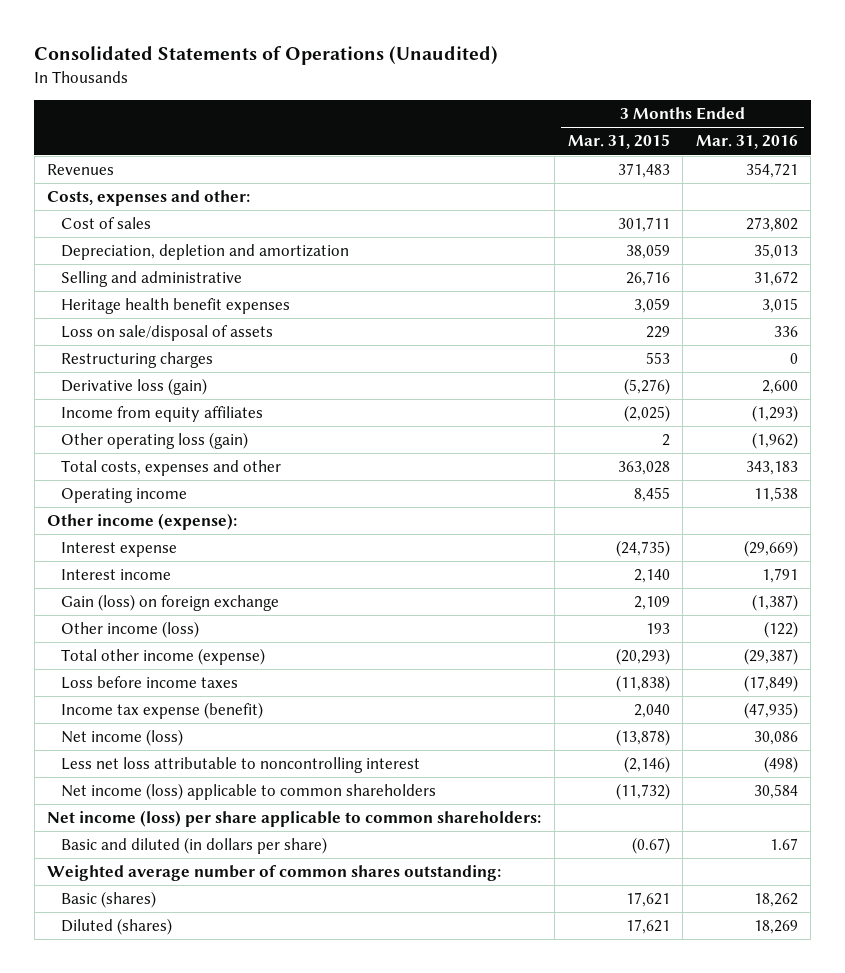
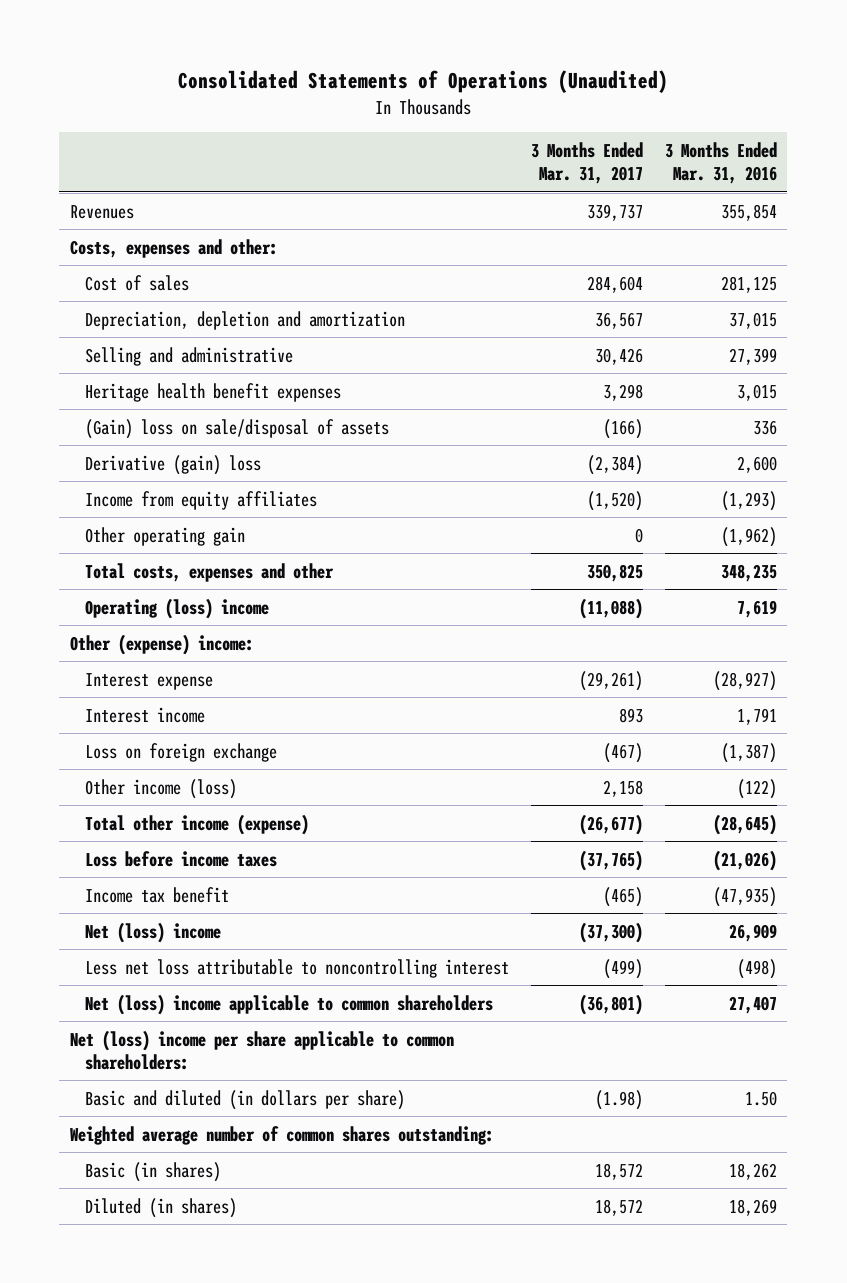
- | 3 Months Ended Mar. 31, 2015 | 3 Months Ended Mar. 31, 2016
+ | 3 Months Ended Mar. 31, 2017 | 3 Months Ended Mar. 31, 2016
- Revenues | 371,483 | 354,721
+ Revenues | 339,737 | 355,854
- Cost of sales | 301,711 | 273,802
- Depreciation, depletion and amortization | 38,059 | 35,013
- Selling and administrative | 26,716 | 31,672
+ Cost of sales | 284,604 | 281,125
+ Depreciation, depletion and amortization | 36,567 | 37,015
+ Selling and administrative | 30,426 | 27,399
- Loss on sale/disposal of assets | 229 | 336
- Restructuring charges | 553 | 0
- Derivative loss (gain) | (5,276) | 2,600
+ (Gain) loss on sale/disposal of assets | (166) | 336
+ Derivative (gain) loss | (2,384) | 2,600
- Other operating loss (gain) | 2 | (1,962)
- Total costs, expenses and other | 363,028 | 343,183
- Operating income | 8,455 | 11,538
- Other income (expense):
- Interest expense | (24,735) | (29,669)
+ Other operating gain | 0 | (1,962)
+ Total costs, expenses and other | 350,825 | 348,235
+ Operating (loss) income | (11,088) | 7,619
+ Other (expense) income:
+ Interest expense | (29,261) | (28,927)
- Gain (loss) on foreign exchange | 2,109 | (1,387)
+ Loss on foreign exchange | (467) | (1,387)
- Total other income (expense) | (20,293) | (29,387)
- Loss before income taxes | (11,838) | (17,849)
- Income tax expense (benefit) | 2,040 | (47,935)
- Net income (loss) | (13,878) | 30,086
+ Total other income (expense) | (26,677) | (28,645)
+ Loss before income taxes | (37,765) | (21,026)
+ Income tax benefit | (465) | (47,935)
+ Net (loss) income | (37,300) | 26,909
- Net income (loss) applicable to common shareholders | (11,732) | 30,584
- Net income (loss) per share applicable to common shareholders:
- Basic and diluted (in dollars per share) | (0.67) | 1.67
+ Net (loss) income applicable to common shareholders | (36,801) | 27,407
+ Net (loss) income per share applicable to common shareholders:
+ Basic and diluted (in dollars per share) | (1.98) | 1.50
- Basic (shares) | 17,621 | 18,262
- Diluted (shares) | 17,621 | 18,269
+ Basic (in shares) | 18,572 | 18,262
+ Diluted (in shares) | 18,572 | 18,269

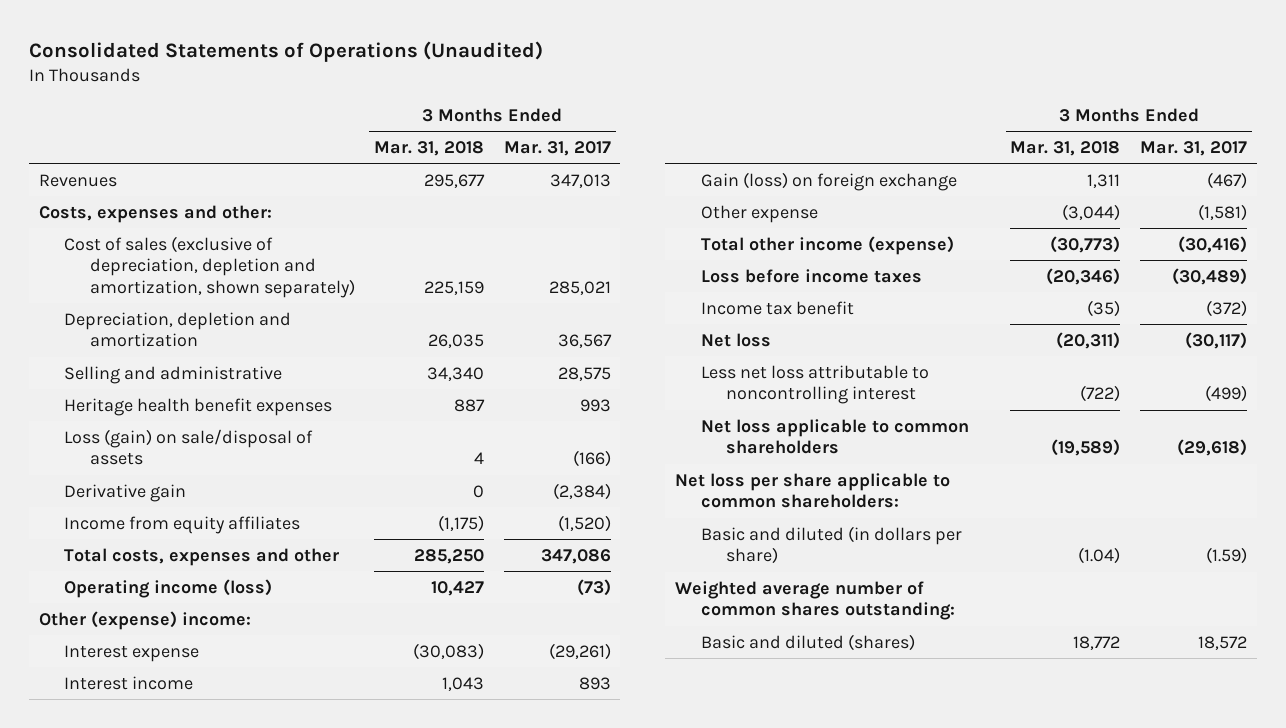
- | 3 Months Ended Mar. 31, 2017 | 3 Months Ended Mar. 31, 2016
+ | 3 Months Ended Mar. 31, 2018 | 3 Months Ended Mar. 31, 2017
- Revenues | 339,737 | 355,854
+ Revenues | 295,677 | 347,013
- Cost of sales | 284,604 | 281,125
+ Cost of sales (exclusive of depreciation, depletion and amortization, shown separately) | 225,159 | 285,021
- Selling and administrative | 30,426 | 27,399
- Heritage health benefit expenses | 3,298 | 3,015
- (Gain) loss on sale/disposal of assets | (166) | 336
- Derivative (gain) loss | (2,384) | 2,600
+ Selling and administrative | 34,340 | 28,575
+ Heritage health benefit expenses | 887 | 993
+ Loss (gain) on sale/disposal of assets | 4 | (166)
+ Derivative gain | 0 | (2,384)
- Other operating gain | 0 | (1,962)
- Total costs, expenses and other | 350,825 | 348,235
- Operating (loss) income | (11,088) | 7,619
+ Total costs, expenses and other | 285,250 | 347,086
+ Operating income (loss) | 10,427 | (73)
- Loss on foreign exchange | (467) | (1,387)
- Other income (loss) | 2,158 | (122)
- Total other income (expense) | (26,677) | (28,645)
- Loss before income taxes | (37,765) | (21,026)
- Income tax benefit | (465) | (47,935)
- Net (loss) income | (37,300) | 26,909
+ Gain (loss) on foreign exchange | 1,311 | (467)
+ Other expense | (3,044) | (1,581)
+ Total other income (expense) | (30,773) | (30,416)
+ Loss before income taxes | (20,346) | (30,489)
+ Income tax benefit | (35) | (372)
+ Net loss | (20,311) | (30,117)
- Net (loss) income applicable to common shareholders | (36,801) | 27,407
- Net (loss) income per share applicable to common shareholders:
- Basic and diluted (in dollars per share) | (1.98) | 1.50
+ Net loss applicable to common shareholders | (19,589) | (29,618)
+ Net loss per share applicable to common shareholders:
+ Basic and diluted (in dollars per share) | (1.04) | (1.59)
- Basic (in shares) | 18,572 | 18,262
- Diluted (in shares) | 18,572 | 18,269
+ Basic and diluted (shares) | 18,772 | 18,572

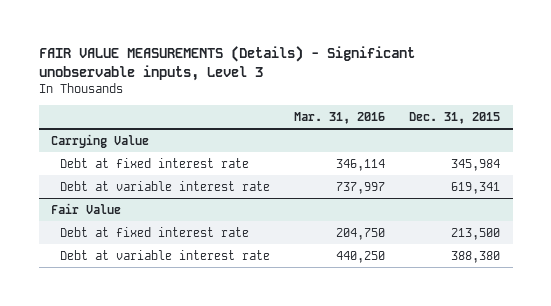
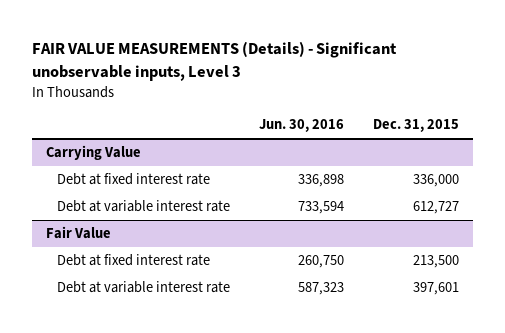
- | Mar. 31, 2016 | Dec. 31, 2015
+ | Jun. 30, 2016 | Dec. 31, 2015
@ Carrying Value
- Debt at fixed interest rate | 346,114 | 345,984
- Debt at variable interest rate | 737,997 | 619,341
+ Debt at fixed interest rate | 336,898 | 336,000
+ Debt at variable interest rate | 733,594 | 612,727
@ Fair Value
- Debt at variable interest rate | 440,250 | 388,380
+ Debt at variable interest rate | 587,323 | 397,601

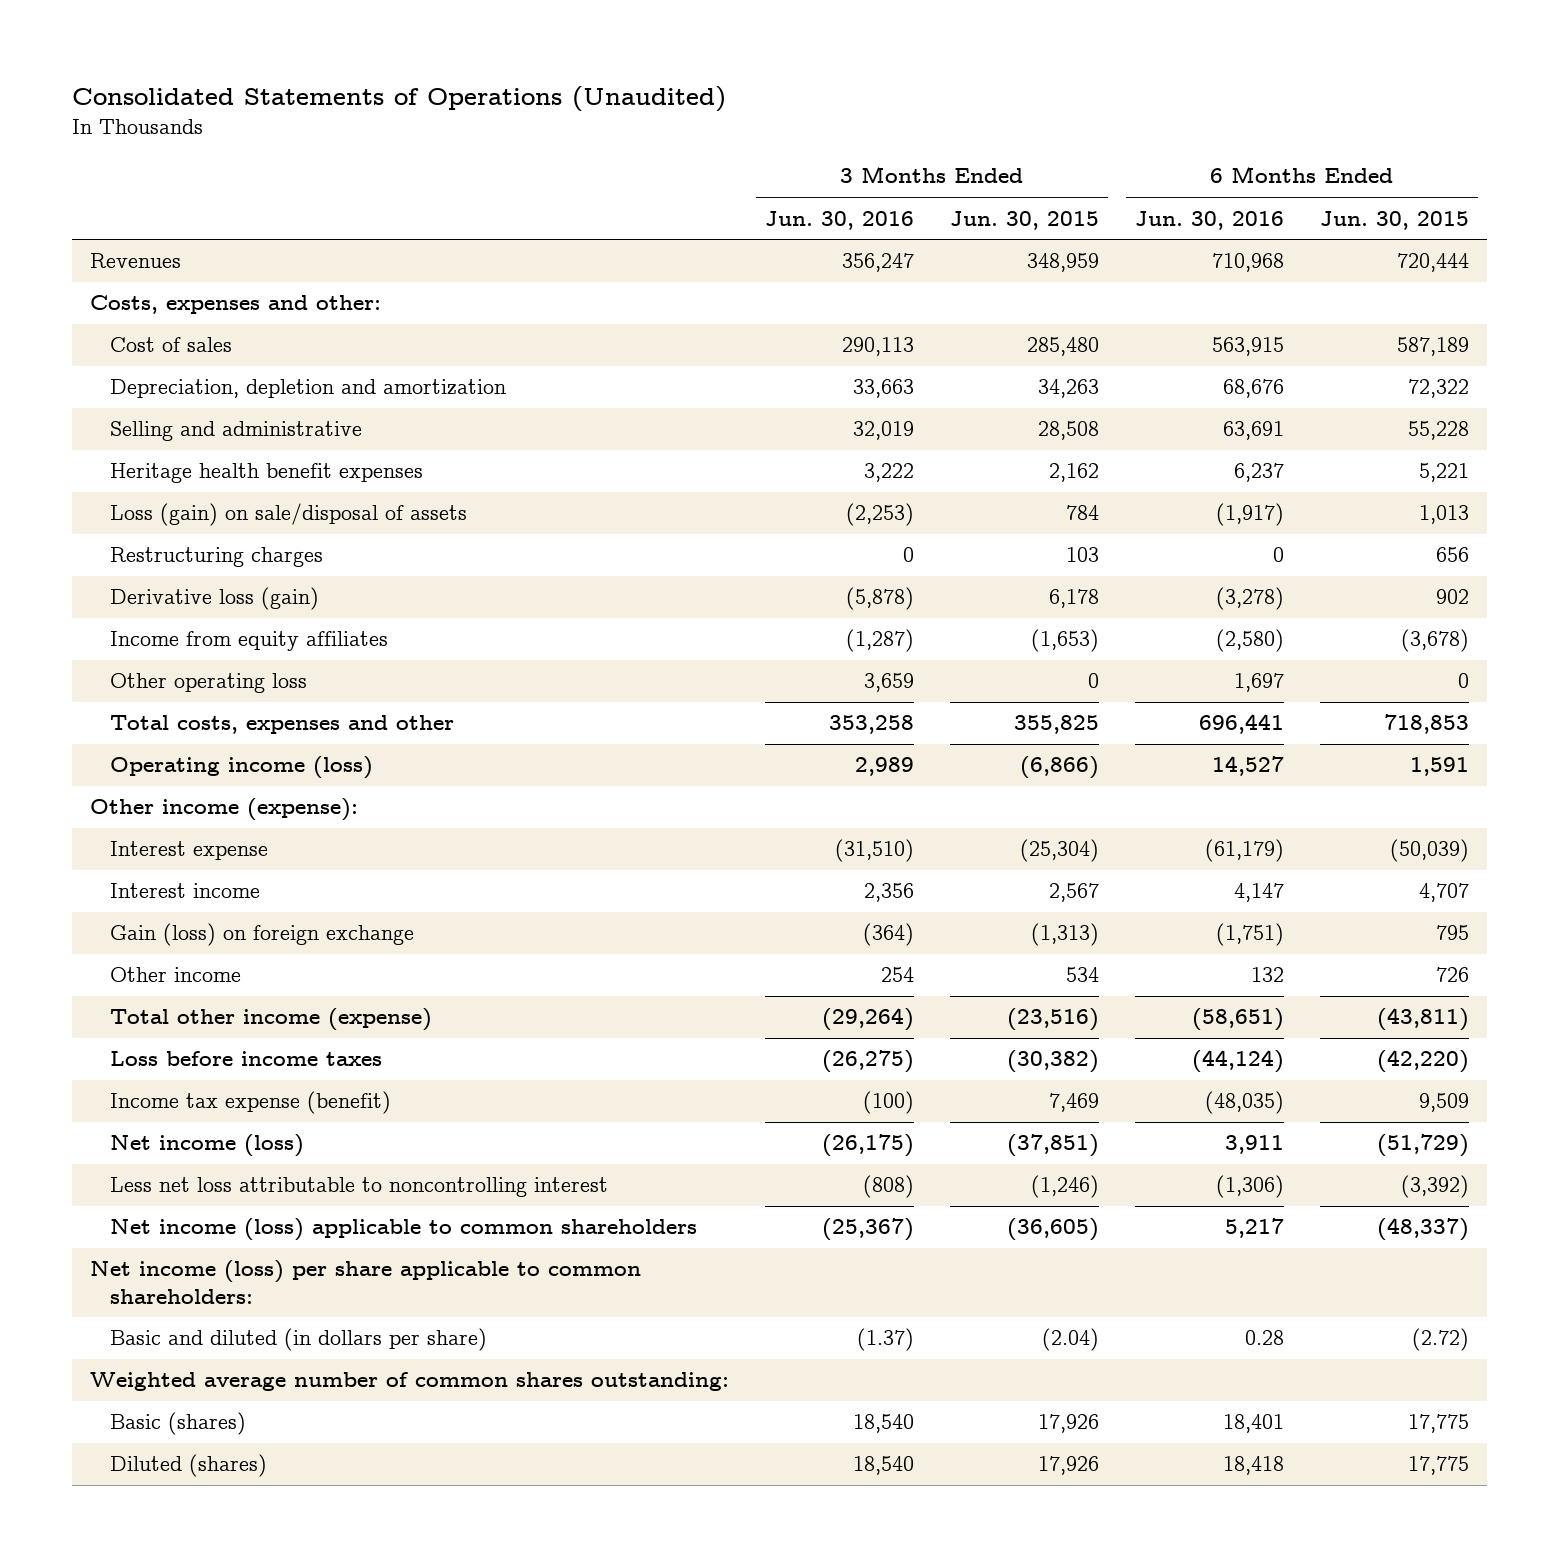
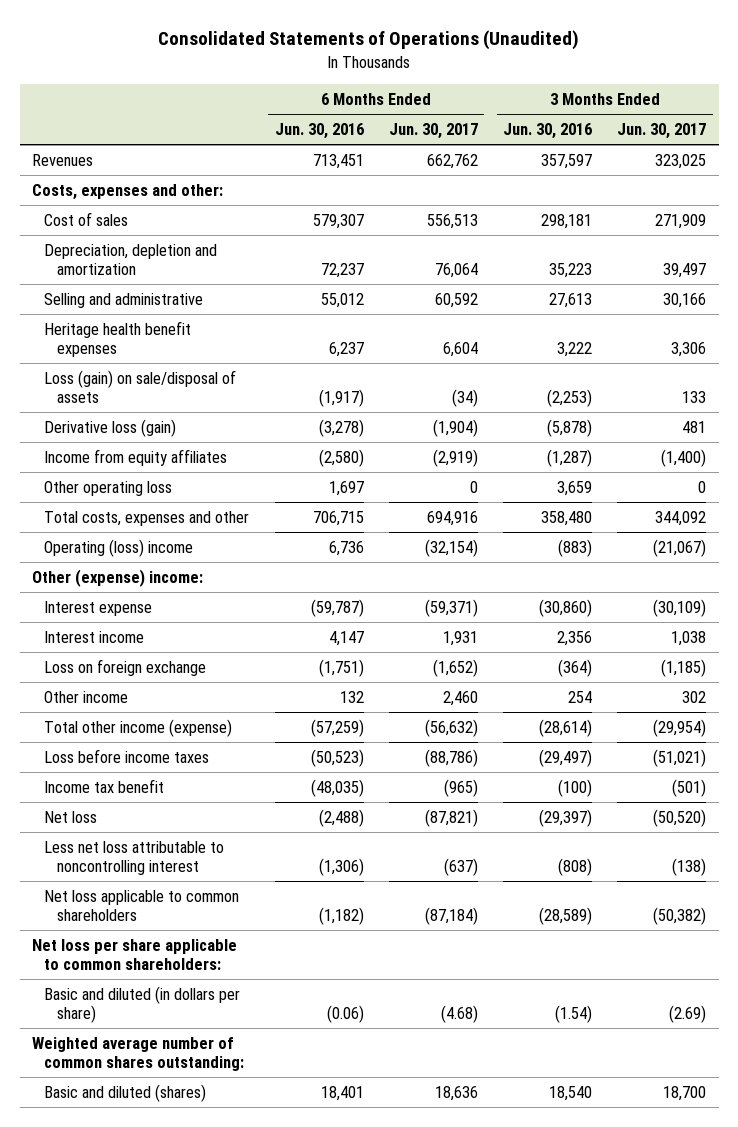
- | 3 Months Ended Jun. 30, 2016 | 3 Months Ended Jun. 30, 2015 | 6 Months Ended Jun. 30, 2016 | 6 Months Ended Jun. 30, 2015
+ | 6 Months Ended Jun. 30, 2016 | 6 Months Ended Jun. 30, 2017 | 3 Months Ended Jun. 30, 2016 | 3 Months Ended Jun. 30, 2017
- Revenues | 356,247 | 348,959 | 710,968 | 720,444
+ Revenues | 713,451 | 662,762 | 357,597 | 323,025
- Cost of sales | 290,113 | 285,480 | 563,915 | 587,189
- Depreciation, depletion and amortization | 33,663 | 34,263 | 68,676 | 72,322
- Selling and administrative | 32,019 | 28,508 | 63,691 | 55,228
+ Cost of sales | 579,307 | 556,513 | 298,181 | 271,909
+ Depreciation, depletion and amortization | 72,237 | 76,064 | 35,223 | 39,497
+ Selling and administrative | 55,012 | 60,592 | 27,613 | 30,166
- Restructuring charges | 0 | 103 | 0 | 656
- Total costs, expenses and other | 353,258 | 355,825 | 696,441 | 718,853
- Operating income (loss) | 2,989 | (6,866) | 14,527 | 1,591
- Other income (expense):
- Interest expense | (31,510) | (25,304) | (61,179) | (50,039)
+ Total costs, expenses and other | 706,715 | 694,916 | 358,480 | 344,092
+ Operating (loss) income | 6,736 | (32,154) | (883) | (21,067)
+ Other (expense) income:
+ Interest expense | (59,787) | (59,371) | (30,860) | (30,109)
- Gain (loss) on foreign exchange | (364) | (1,313) | (1,751) | 795
+ Loss on foreign exchange | (1,751) | (1,652) | (364) | (1,185)
- Total other income (expense) | (29,264) | (23,516) | (58,651) | (43,811)
- Loss before income taxes | (26,275) | (30,382) | (44,124) | (42,220)
- Income tax expense (benefit) | (100) | 7,469 | (48,035) | 9,509
- Net income (loss) | (26,175) | (37,851) | 3,911 | (51,729)
+ Total other income (expense) | (57,259) | (56,632) | (28,614) | (29,954)
+ Loss before income taxes | (50,523) | (88,786) | (29,497) | (51,021)
+ Income tax benefit | (48,035) | (965) | (100) | (501)
+ Net loss | (2,488) | (87,821) | (29,397) | (50,520)
- Net income (loss) applicable to common shareholders | (25,367) | (36,605) | 5,217 | (48,337)
- Net income (loss) per share applicable to common shareholders:
- Basic and diluted (in dollars per share) | (1.37) | (2.04) | 0.28 | (2.72)
+ Net loss applicable to common shareholders | (1,182) | (87,184) | (28,589) | (50,382)
+ Net loss per share applicable to common shareholders:
+ Basic and diluted (in dollars per share) | (0.06) | (4.68) | (1.54) | (2.69)
- Basic (shares) | 18,540 | 17,926 | 18,401 | 17,775
- Diluted (shares) | 18,540 | 17,926 | 18,418 | 17,775
+ Basic and diluted (shares) | 18,401 | 18,636 | 18,540 | 18,700

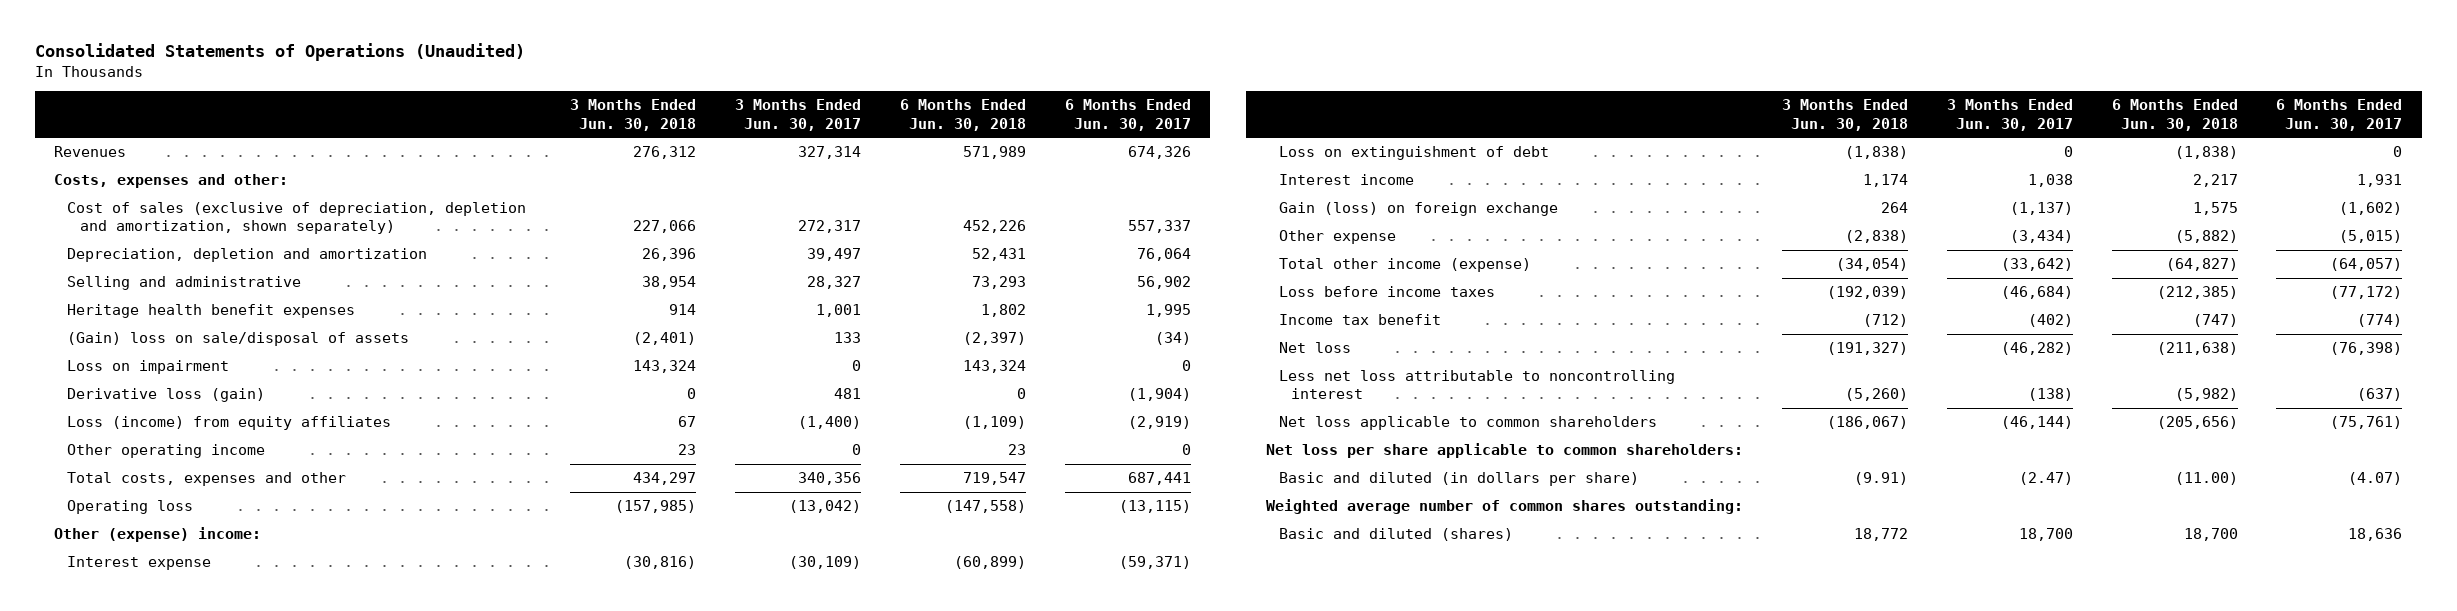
- | 6 Months Ended Jun. 30, 2016 | 6 Months Ended Jun. 30, 2017 | 3 Months Ended Jun. 30, 2016 | 3 Months Ended Jun. 30, 2017
+ | 3 Months Ended Jun. 30, 2018 | 3 Months Ended Jun. 30, 2017 | 6 Months Ended Jun. 30, 2018 | 6 Months Ended Jun. 30, 2017
- Revenues | 713,451 | 662,762 | 357,597 | 323,025
+ Revenues | 276,312 | 327,314 | 571,989 | 674,326
- Cost of sales | 579,307 | 556,513 | 298,181 | 271,909
+ Cost of sales (exclusive of depreciation, depletion and amortization, shown separately) | 227,066 | 272,317 | 452,226 | 557,337
- Selling and administrative | 55,012 | 60,592 | 27,613 | 30,166
- Heritage health benefit expenses | 6,237 | 6,604 | 3,222 | 3,306
- Loss (gain) on sale/disposal of assets | (1,917) | (34) | (2,253) | 133
+ Selling and administrative | 38,954 | 28,327 | 73,293 | 56,902
+ Heritage health benefit expenses | 914 | 1,001 | 1,802 | 1,995
+ (Gain) loss on sale/disposal of assets | (2,401) | 133 | (2,397) | (34)
+ Loss on impairment | 143,324 | 0 | 143,324 | 0
- Income from equity affiliates | (2,580) | (2,919) | (1,287) | (1,400)
- Other operating loss | 1,697 | 0 | 3,659 | 0
- Total costs, expenses and other | 706,715 | 694,916 | 358,480 | 344,092
- Operating (loss) income | 6,736 | (32,154) | (883) | (21,067)
+ Loss (income) from equity affiliates | 67 | (1,400) | (1,109) | (2,919)
+ Other operating income | 23 | 0 | 23 | 0
+ Total costs, expenses and other | 434,297 | 340,356 | 719,547 | 687,441
+ Operating loss | (157,985) | (13,042) | (147,558) | (13,115)
+ Loss on extinguishment of debt | (1,838) | 0 | (1,838) | 0
- Loss on foreign exchange | (1,751) | (1,652) | (364) | (1,185)
- Other income | 132 | 2,460 | 254 | 302
- Total other income (expense) | (57,259) | (56,632) | (28,614) | (29,954)
- Loss before income taxes | (50,523) | (88,786) | (29,497) | (51,021)
- Income tax benefit | (48,035) | (965) | (100) | (501)
- Net loss | (2,488) | (87,821) | (29,397) | (50,520)
+ Gain (loss) on foreign exchange | 264 | (1,137) | 1,575 | (1,602)
+ Other expense | (2,838) | (3,434) | (5,882) | (5,015)
+ Total other income (expense) | (34,054) | (33,642) | (64,827) | (64,057)
+ Loss before income taxes | (192,039) | (46,684) | (212,385) | (77,172)
+ Income tax benefit | (712) | (402) | (747) | (774)
+ Net loss | (191,327) | (46,282) | (211,638) | (76,398)
- Net loss applicable to common shareholders | (1,182) | (87,184) | (28,589) | (50,382)
+ Net loss applicable to common shareholders | (186,067) | (46,144) | (205,656) | (75,761)
- Basic and diluted (in dollars per share) | (0.06) | (4.68) | (1.54) | (2.69)
+ Basic and diluted (in dollars per share) | (9.91) | (2.47) | (11.00) | (4.07)

